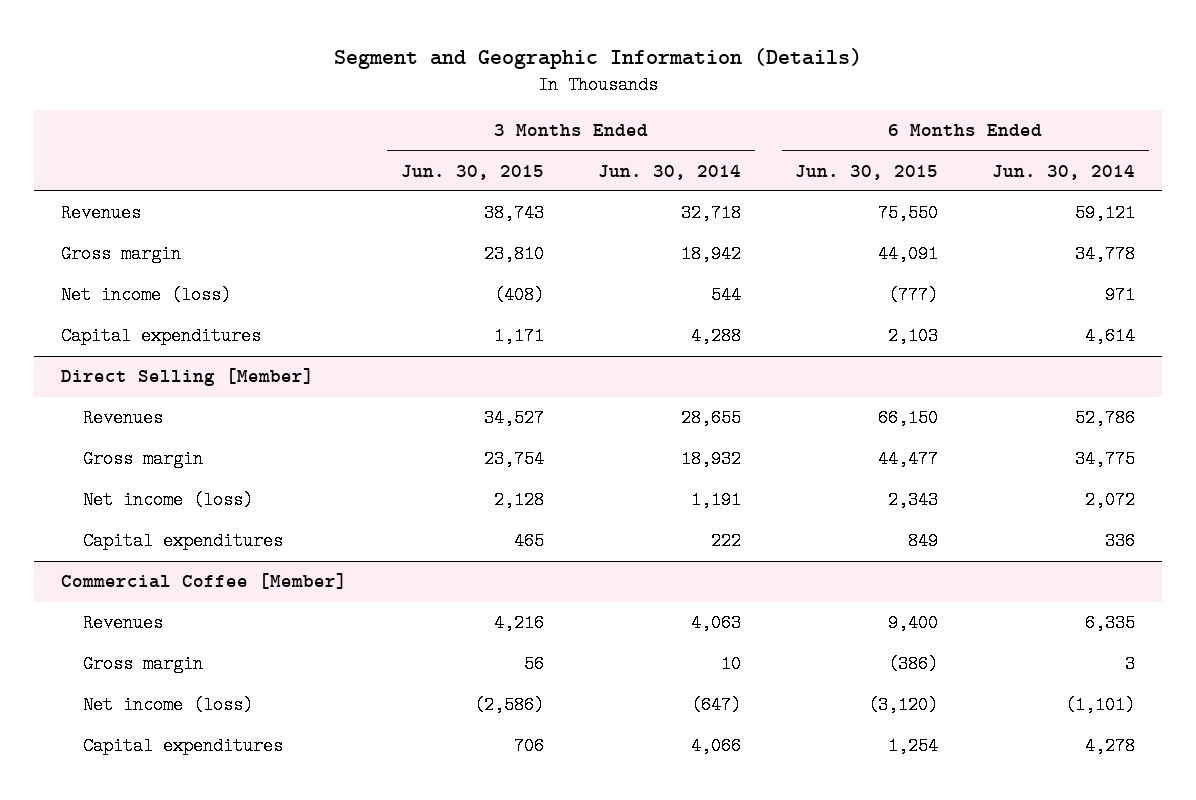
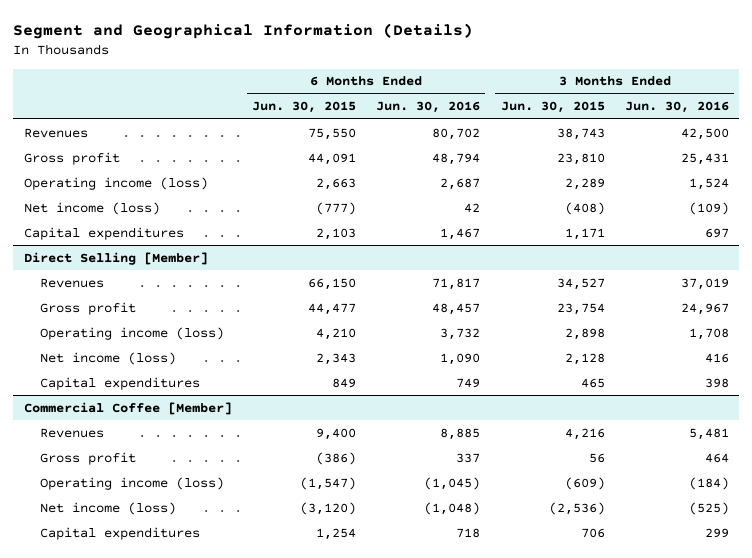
- Segment and Geographic Information (Details)
+ Segment and Geographical Information (Details)
- | 3 Months Ended Jun. 30, 2015 | 3 Months Ended Jun. 30, 2014 | 6 Months Ended Jun. 30, 2015 | 6 Months Ended Jun. 30, 2014
+ | 6 Months Ended Jun. 30, 2015 | 6 Months Ended Jun. 30, 2016 | 3 Months Ended Jun. 30, 2015 | 3 Months Ended Jun. 30, 2016
- Gross margin | 23,810 | 18,942 | 44,091 | 34,778
+ Gross profit | 44,091 | 48,794 | 23,810 | 25,431
+ Operating income (loss) | 2,663 | 2,687 | 2,289 | 1,524
@ Direct Selling [Member]
- Gross margin | 23,754 | 18,932 | 44,477 | 34,775
+ Gross profit | 44,477 | 48,457 | 23,754 | 24,967
+ Operating income (loss) | 4,210 | 3,732 | 2,898 | 1,708
@ Commercial Coffee [Member]
- Gross margin | 56 | 10 | (386) | 3
- Net income (loss) | (2,586) | (647) | (3,120) | (1,101)
+ Gross profit | (386) | 337 | 56 | 464
+ Operating income (loss) | (1,547) | (1,045) | (609) | (184)
+ Net income (loss) | (3,120) | (1,048) | (2,536) | (525)

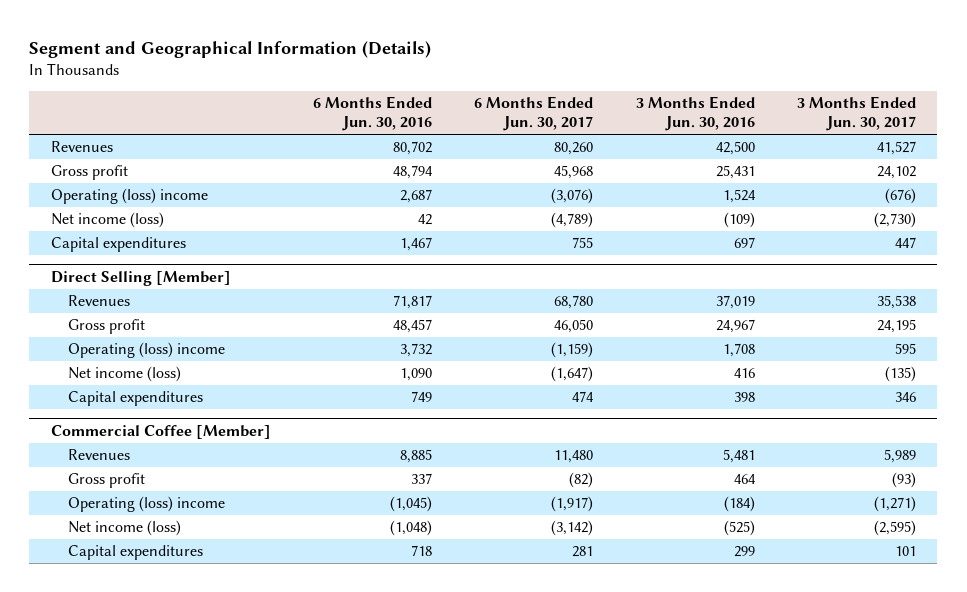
- | 6 Months Ended Jun. 30, 2015 | 6 Months Ended Jun. 30, 2016 | 3 Months Ended Jun. 30, 2015 | 3 Months Ended Jun. 30, 2016
+ | 6 Months Ended Jun. 30, 2016 | 6 Months Ended Jun. 30, 2017 | 3 Months Ended Jun. 30, 2016 | 3 Months Ended Jun. 30, 2017
- Operating income (loss) | 2,663 | 2,687 | 2,289 | 1,524
+ Operating (loss) income | 2,687 | (3,076) | 1,524 | (676)
@ Direct Selling [Member]
- Operating income (loss) | 4,210 | 3,732 | 2,898 | 1,708
+ Operating (loss) income | 3,732 | (1,159) | 1,708 | 595
@ Commercial Coffee [Member]
- Operating income (loss) | (1,547) | (1,045) | (609) | (184)
+ Operating (loss) income | (1,045) | (1,917) | (184) | (1,271)

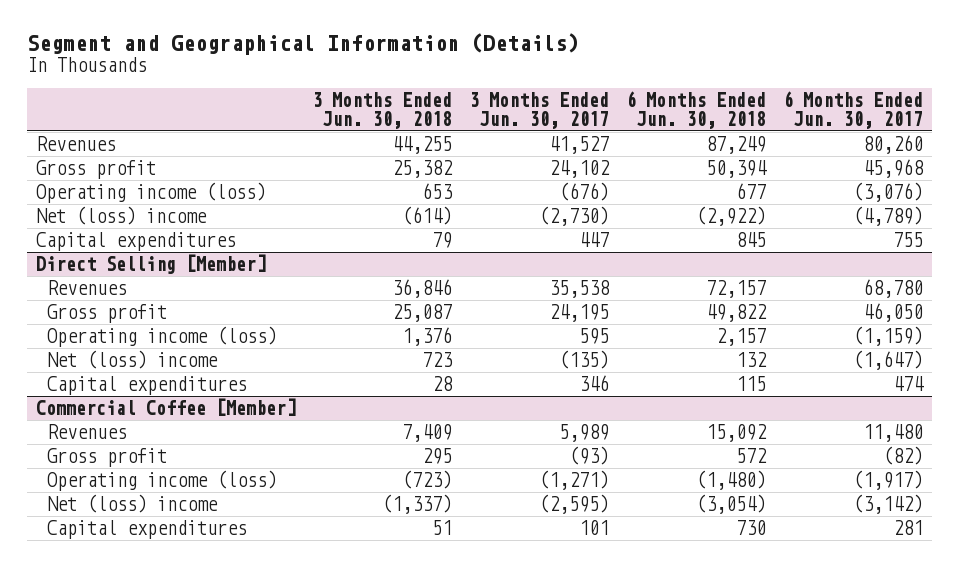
- | 6 Months Ended Jun. 30, 2016 | 6 Months Ended Jun. 30, 2017 | 3 Months Ended Jun. 30, 2016 | 3 Months Ended Jun. 30, 2017
+ | 3 Months Ended Jun. 30, 2018 | 3 Months Ended Jun. 30, 2017 | 6 Months Ended Jun. 30, 2018 | 6 Months Ended Jun. 30, 2017
- Operating (loss) income | 2,687 | (3,076) | 1,524 | (676)
- Net income (loss) | 42 | (4,789) | (109) | (2,730)
+ Operating income (loss) | 653 | (676) | 677 | (3,076)
+ Net (loss) income | (614) | (2,730) | (2,922) | (4,789)
@ Direct Selling [Member]
- Operating (loss) income | 3,732 | (1,159) | 1,708 | 595
- Net income (loss) | 1,090 | (1,647) | 416 | (135)
+ Operating income (loss) | 1,376 | 595 | 2,157 | (1,159)
+ Net (loss) income | 723 | (135) | 132 | (1,647)
@ Commercial Coffee [Member]
- Operating (loss) income | (1,045) | (1,917) | (184) | (1,271)
- Net income (loss) | (1,048) | (3,142) | (525) | (2,595)
+ Operating income (loss) | (723) | (1,271) | (1,480) | (1,917)
+ Net (loss) income | (1,337) | (2,595) | (3,054) | (3,142)

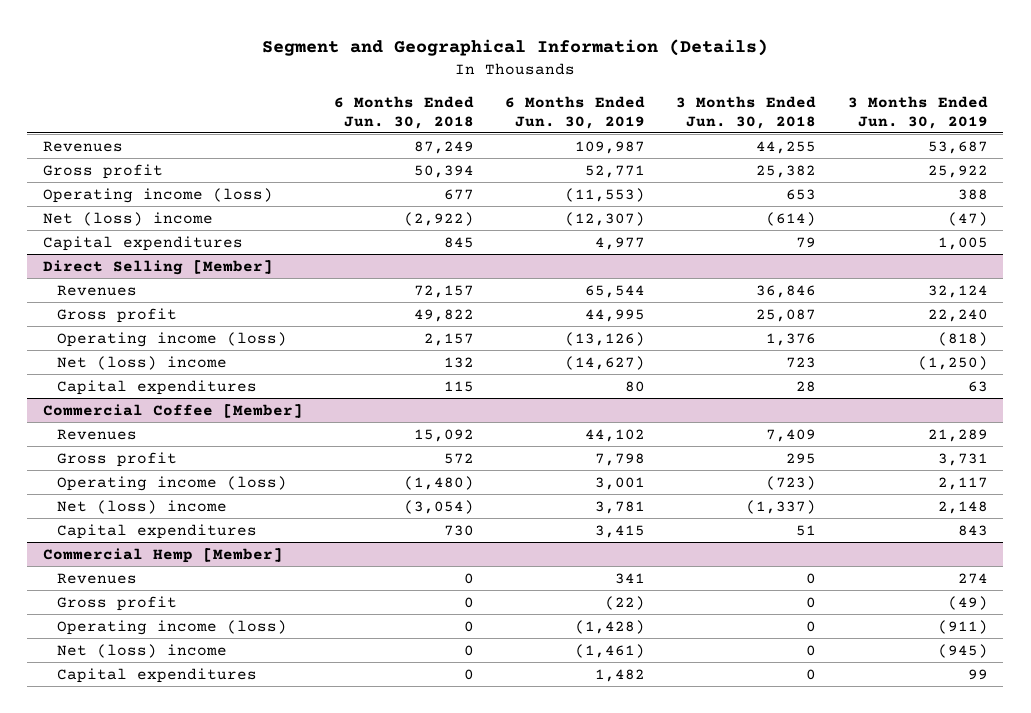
- | 3 Months Ended Jun. 30, 2018 | 3 Months Ended Jun. 30, 2017 | 6 Months Ended Jun. 30, 2018 | 6 Months Ended Jun. 30, 2017
+ | 6 Months Ended Jun. 30, 2018 | 6 Months Ended Jun. 30, 2019 | 3 Months Ended Jun. 30, 2018 | 3 Months Ended Jun. 30, 2019
+ Commercial Hemp [Member]
+ Revenues | 0 | 341 | 0 | 274
+ Gross profit | 0 | (22) | 0 | (49)
+ Operating income (loss) | 0 | (1,428) | 0 | (911)
+ Net (loss) income | 0 | (1,461) | 0 | (945)
+ Capital expenditures | 0 | 1,482 | 0 | 99

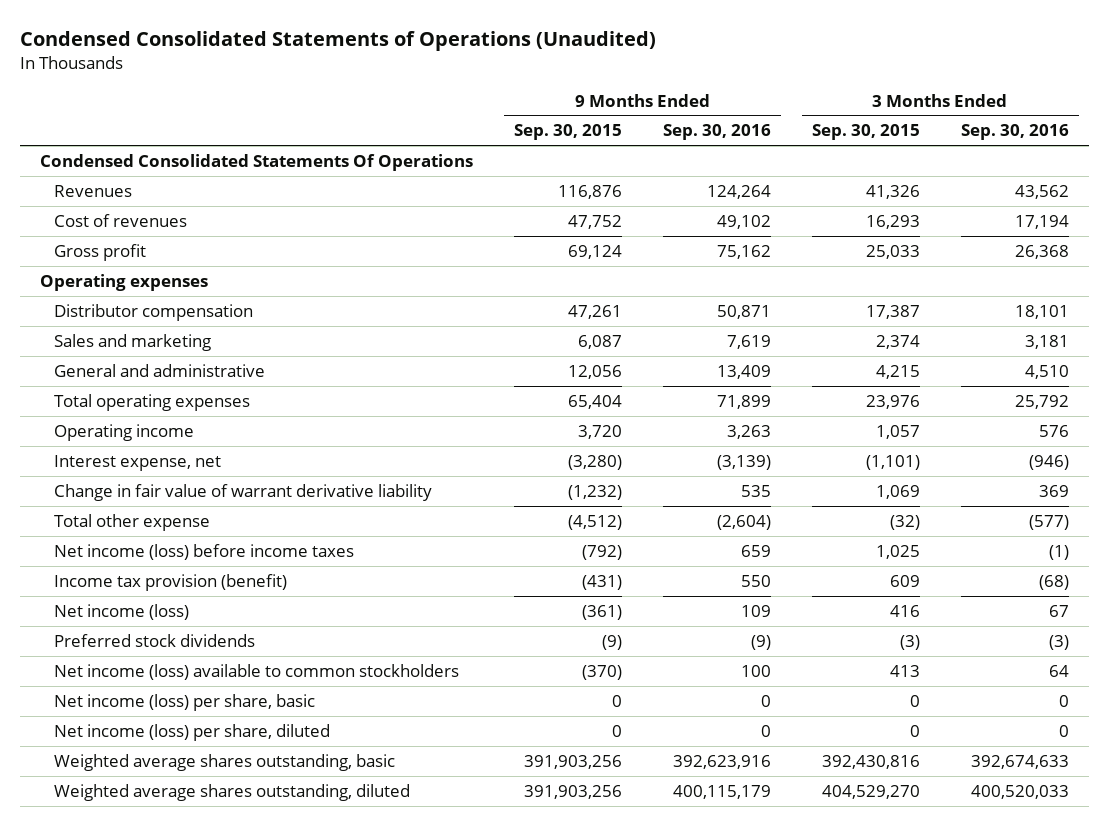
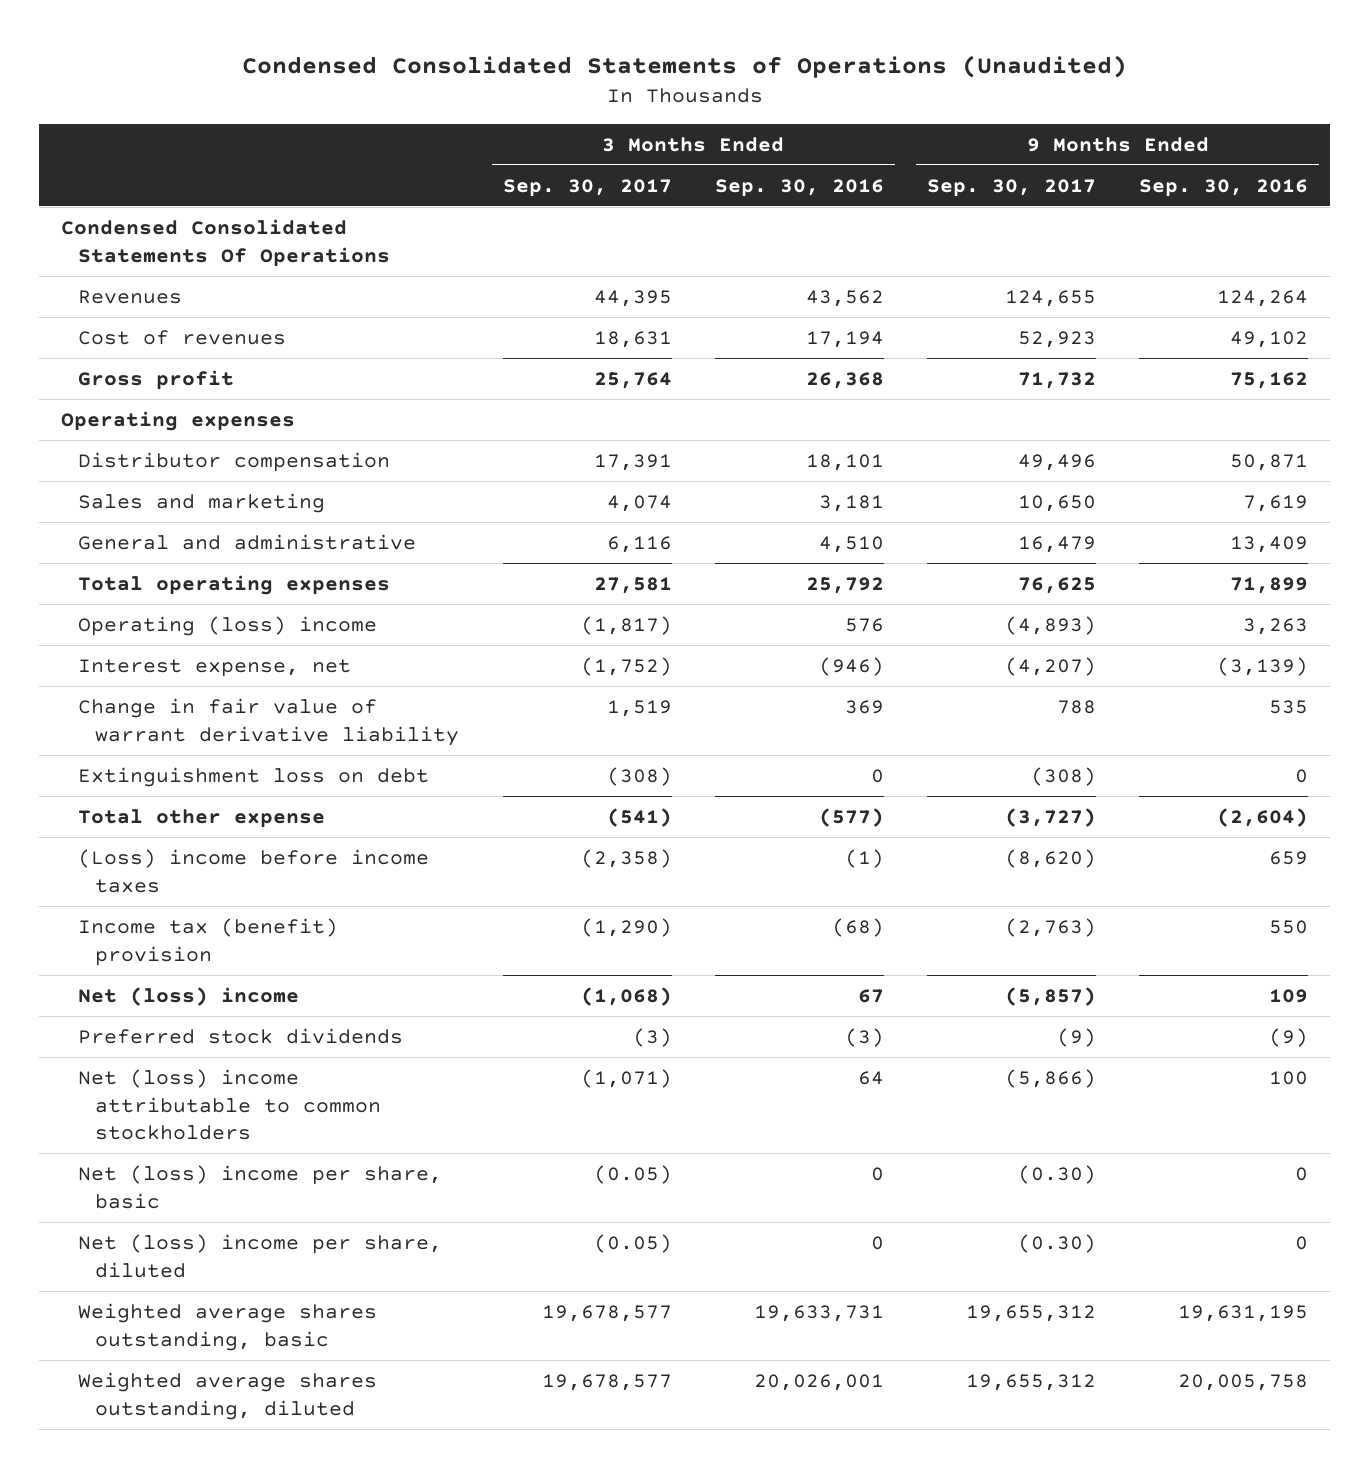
- | 9 Months Ended Sep. 30, 2015 | 9 Months Ended Sep. 30, 2016 | 3 Months Ended Sep. 30, 2015 | 3 Months Ended Sep. 30, 2016
+ | 3 Months Ended Sep. 30, 2017 | 3 Months Ended Sep. 30, 2016 | 9 Months Ended Sep. 30, 2017 | 9 Months Ended Sep. 30, 2016
- Operating income | 3,720 | 3,263 | 1,057 | 576
+ Operating (loss) income | (1,817) | 576 | (4,893) | 3,263
+ Extinguishment loss on debt | (308) | 0 | (308) | 0
- Net income (loss) before income taxes | (792) | 659 | 1,025 | (1)
- Income tax provision (benefit) | (431) | 550 | 609 | (68)
- Net income (loss) | (361) | 109 | 416 | 67
+ (Loss) income before income taxes | (2,358) | (1) | (8,620) | 659
+ Income tax (benefit) provision | (1,290) | (68) | (2,763) | 550
+ Net (loss) income | (1,068) | 67 | (5,857) | 109
- Net income (loss) available to common stockholders | (370) | 100 | 413 | 64
- Net income (loss) per share, basic | 0 | 0 | 0 | 0
- Net income (loss) per share, diluted | 0 | 0 | 0 | 0
- Weighted average shares outstanding, basic | 391,903,256 | 392,623,916 | 392,430,816 | 392,674,633
- Weighted average shares outstanding, diluted | 391,903,256 | 400,115,179 | 404,529,270 | 400,520,033
+ Net (loss) income attributable to common stockholders | (1,071) | 64 | (5,866) | 100
+ Net (loss) income per share, basic | (0.05) | 0 | (0.30) | 0
+ Net (loss) income per share, diluted | (0.05) | 0 | (0.30) | 0
+ Weighted average shares outstanding, basic | 19,678,577 | 19,633,731 | 19,655,312 | 19,631,195
+ Weighted average shares outstanding, diluted | 19,678,577 | 20,026,001 | 19,655,312 | 20,005,758

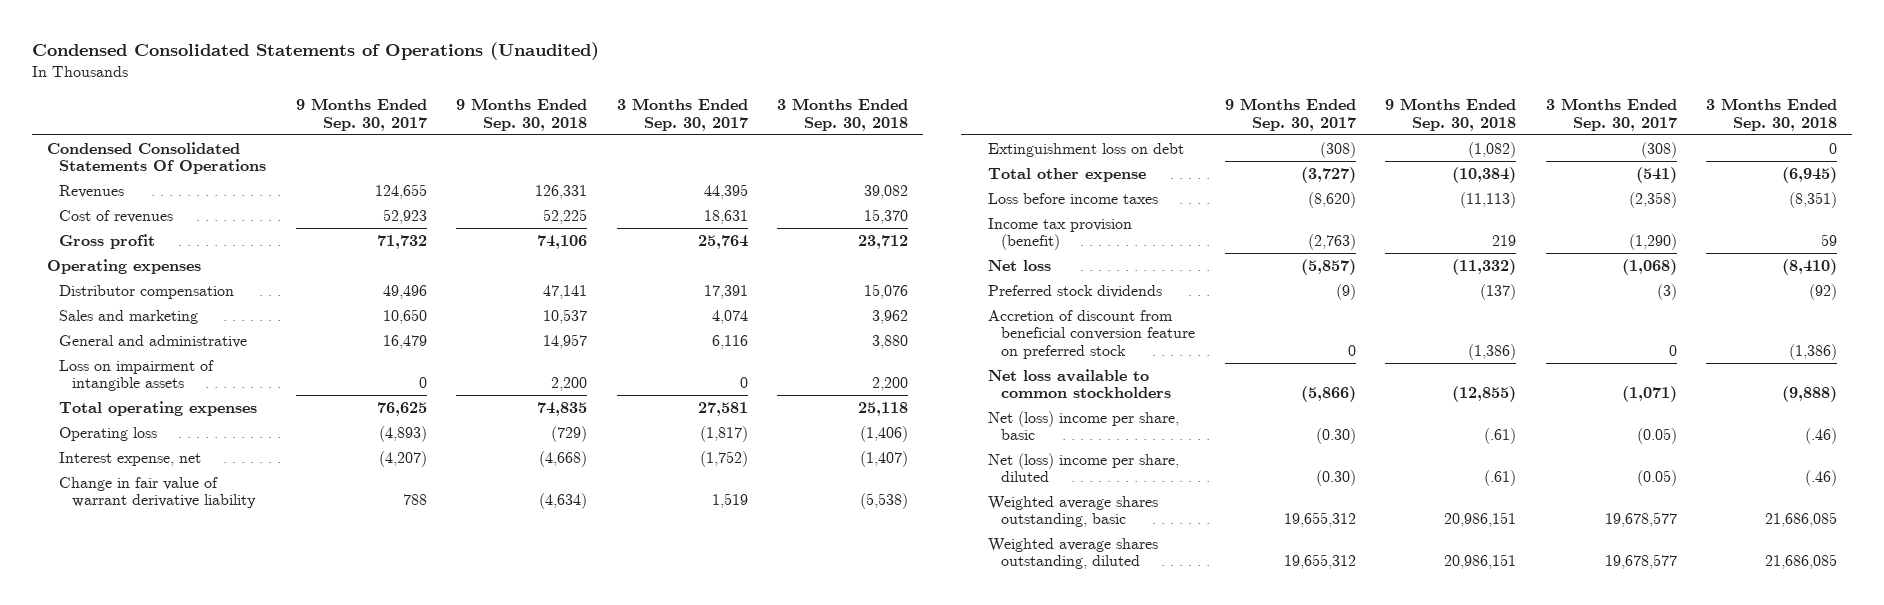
- | 3 Months Ended Sep. 30, 2017 | 3 Months Ended Sep. 30, 2016 | 9 Months Ended Sep. 30, 2017 | 9 Months Ended Sep. 30, 2016
+ | 9 Months Ended Sep. 30, 2017 | 9 Months Ended Sep. 30, 2018 | 3 Months Ended Sep. 30, 2017 | 3 Months Ended Sep. 30, 2018
+ Loss on impairment of intangible assets | 0 | 2,200 | 0 | 2,200
- Operating (loss) income | (1,817) | 576 | (4,893) | 3,263
+ Operating loss | (4,893) | (729) | (1,817) | (1,406)
- (Loss) income before income taxes | (2,358) | (1) | (8,620) | 659
- Income tax (benefit) provision | (1,290) | (68) | (2,763) | 550
- Net (loss) income | (1,068) | 67 | (5,857) | 109
+ Loss before income taxes | (8,620) | (11,113) | (2,358) | (8,351)
+ Income tax provision (benefit) | (2,763) | 219 | (1,290) | 59
+ Net loss | (5,857) | (11,332) | (1,068) | (8,410)
- Net (loss) income attributable to common stockholders | (1,071) | 64 | (5,866) | 100
+ Accretion of discount from beneficial conversion feature on preferred stock | 0 | (1,386) | 0 | (1,386)
+ Net loss available to common stockholders | (5,866) | (12,855) | (1,071) | (9,888)

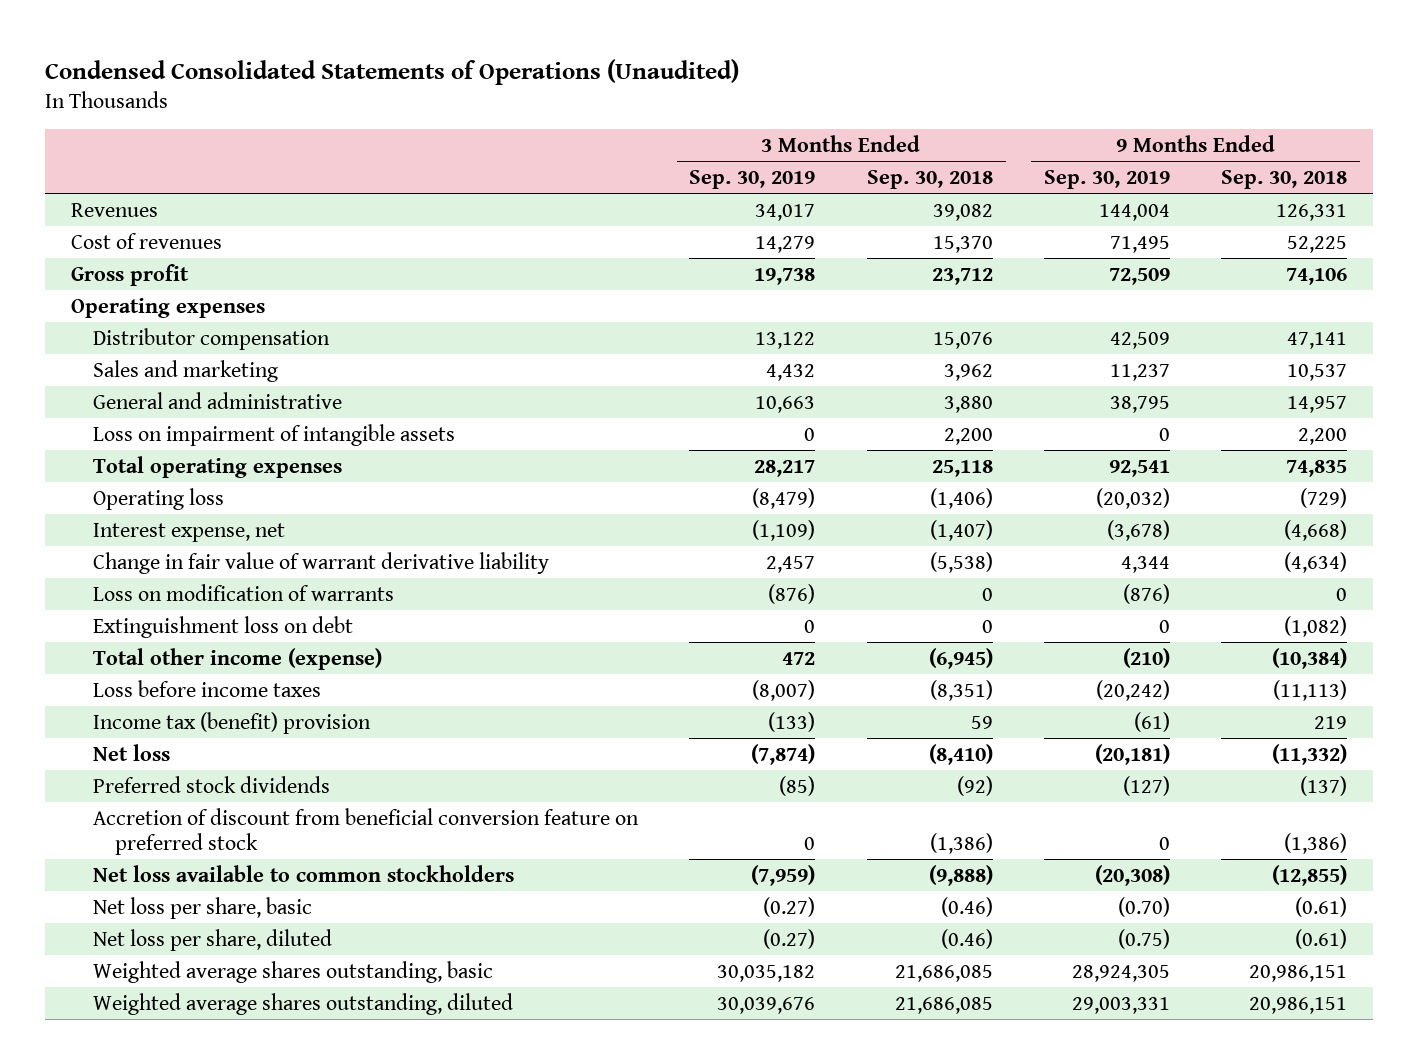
- | 9 Months Ended Sep. 30, 2017 | 9 Months Ended Sep. 30, 2018 | 3 Months Ended Sep. 30, 2017 | 3 Months Ended Sep. 30, 2018
+ | 3 Months Ended Sep. 30, 2019 | 3 Months Ended Sep. 30, 2018 | 9 Months Ended Sep. 30, 2019 | 9 Months Ended Sep. 30, 2018
- Condensed Consolidated Statements Of Operations
+ Loss on modification of warrants | (876) | 0 | (876) | 0
- Total other expense | (3,727) | (10,384) | (541) | (6,945)
+ Total other income (expense) | 472 | (6,945) | (210) | (10,384)
- Income tax provision (benefit) | (2,763) | 219 | (1,290) | 59
+ Income tax (benefit) provision | (133) | 59 | (61) | 219
- Net (loss) income per share, basic | (0.30) | (.61) | (0.05) | (.46)
- Net (loss) income per share, diluted | (0.30) | (.61) | (0.05) | (.46)
+ Net loss per share, basic | (0.27) | (0.46) | (0.70) | (0.61)
+ Net loss per share, diluted | (0.27) | (0.46) | (0.75) | (0.61)

